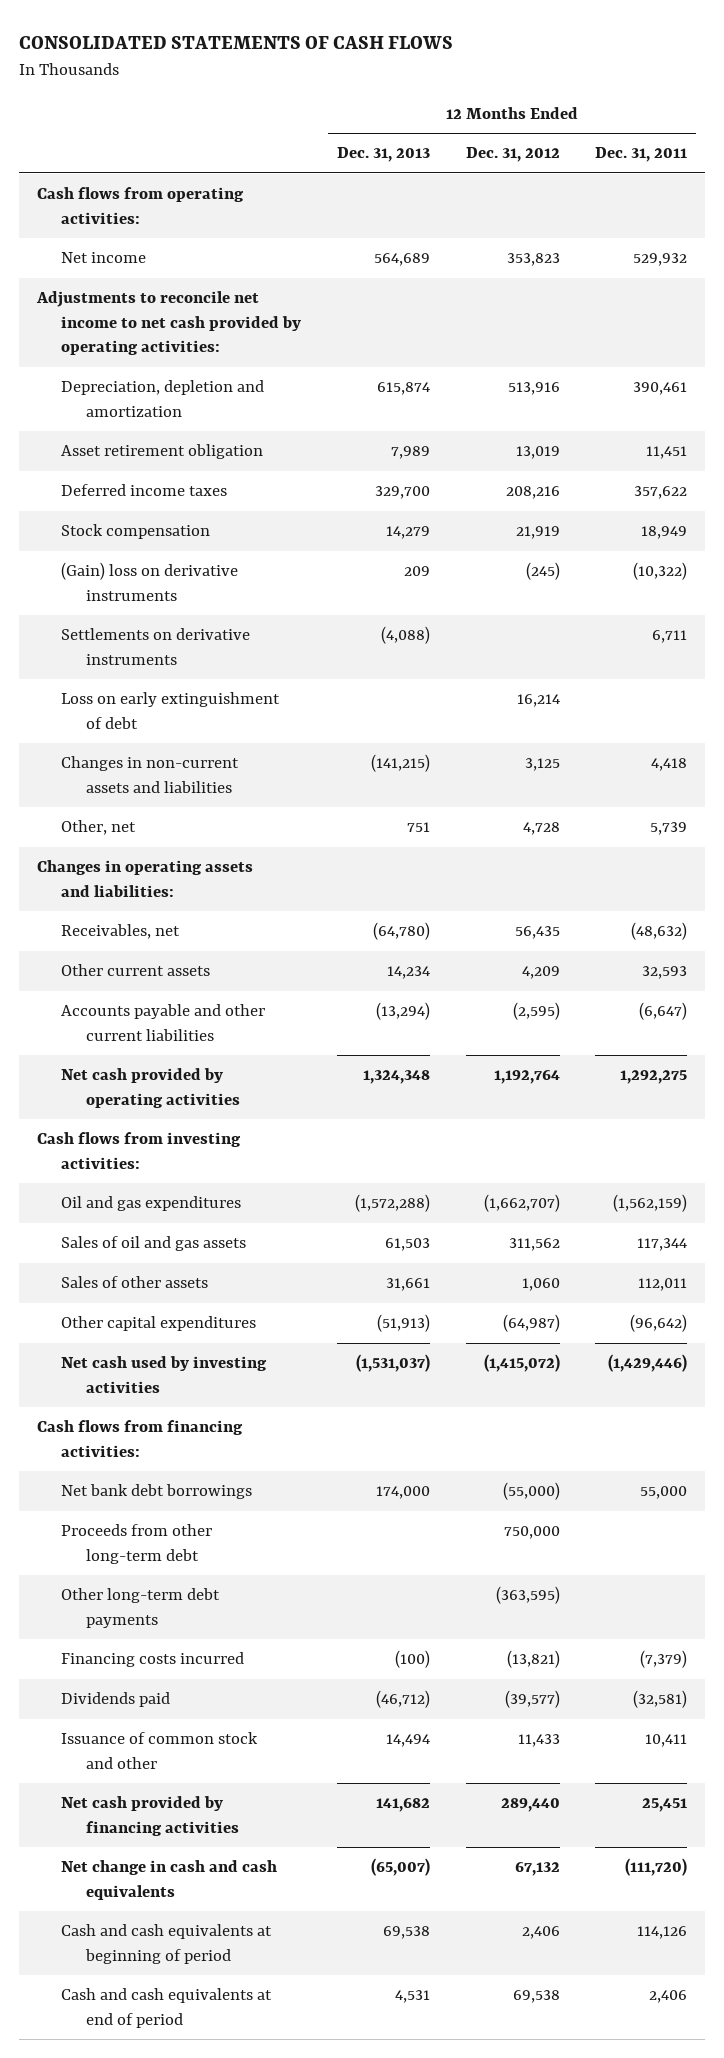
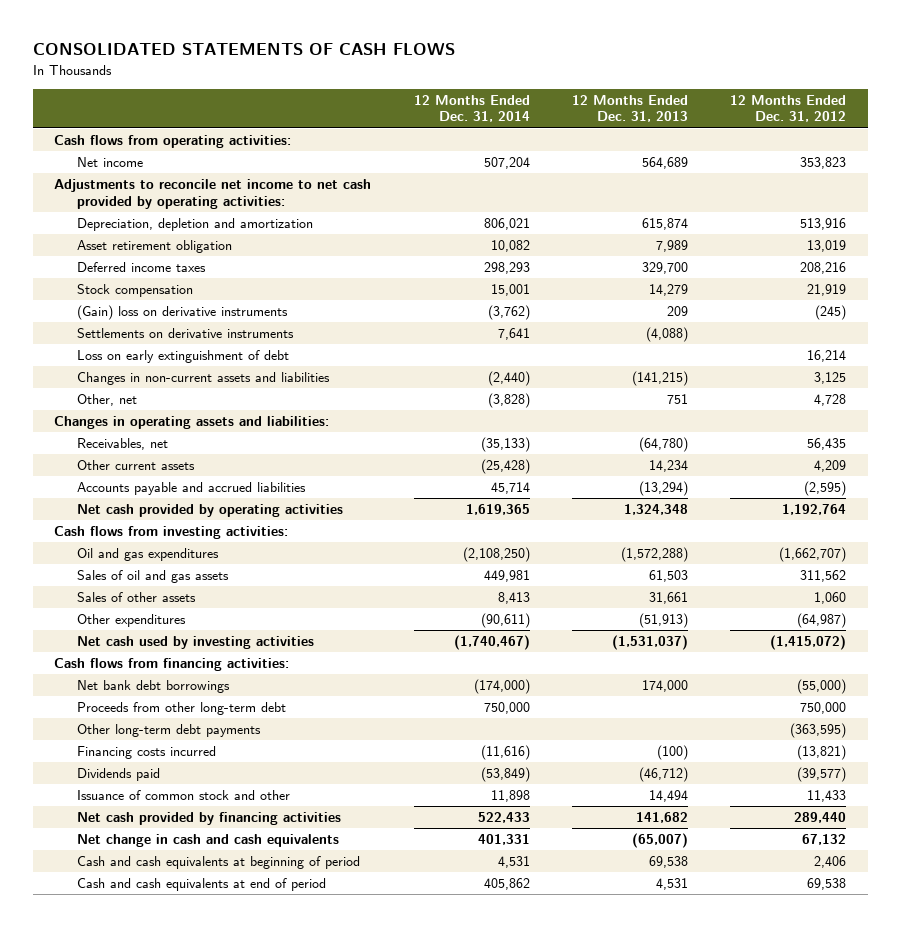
- | 12 Months Ended Dec. 31, 2013 | 12 Months Ended Dec. 31, 2012 | 12 Months Ended Dec. 31, 2011
+ | 12 Months Ended Dec. 31, 2014 | 12 Months Ended Dec. 31, 2013 | 12 Months Ended Dec. 31, 2012
- Accounts payable and other current liabilities | (13,294) | (2,595) | (6,647)
+ Accounts payable and accrued liabilities | 45,714 | (13,294) | (2,595)
- Other capital expenditures | (51,913) | (64,987) | (96,642)
+ Other expenditures | (90,611) | (51,913) | (64,987)

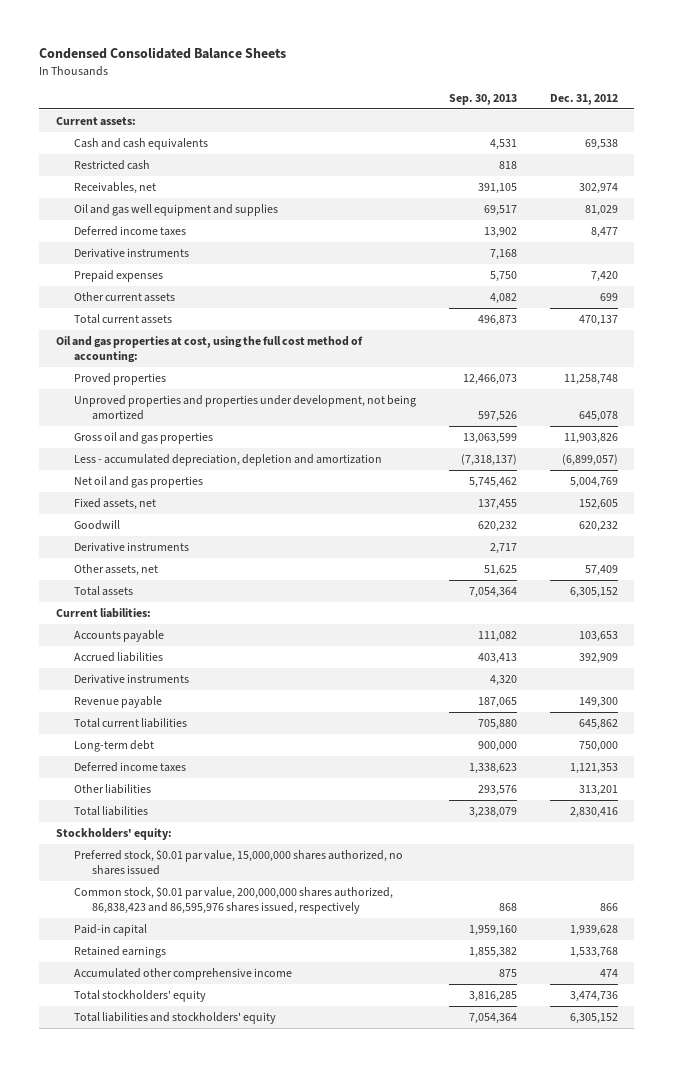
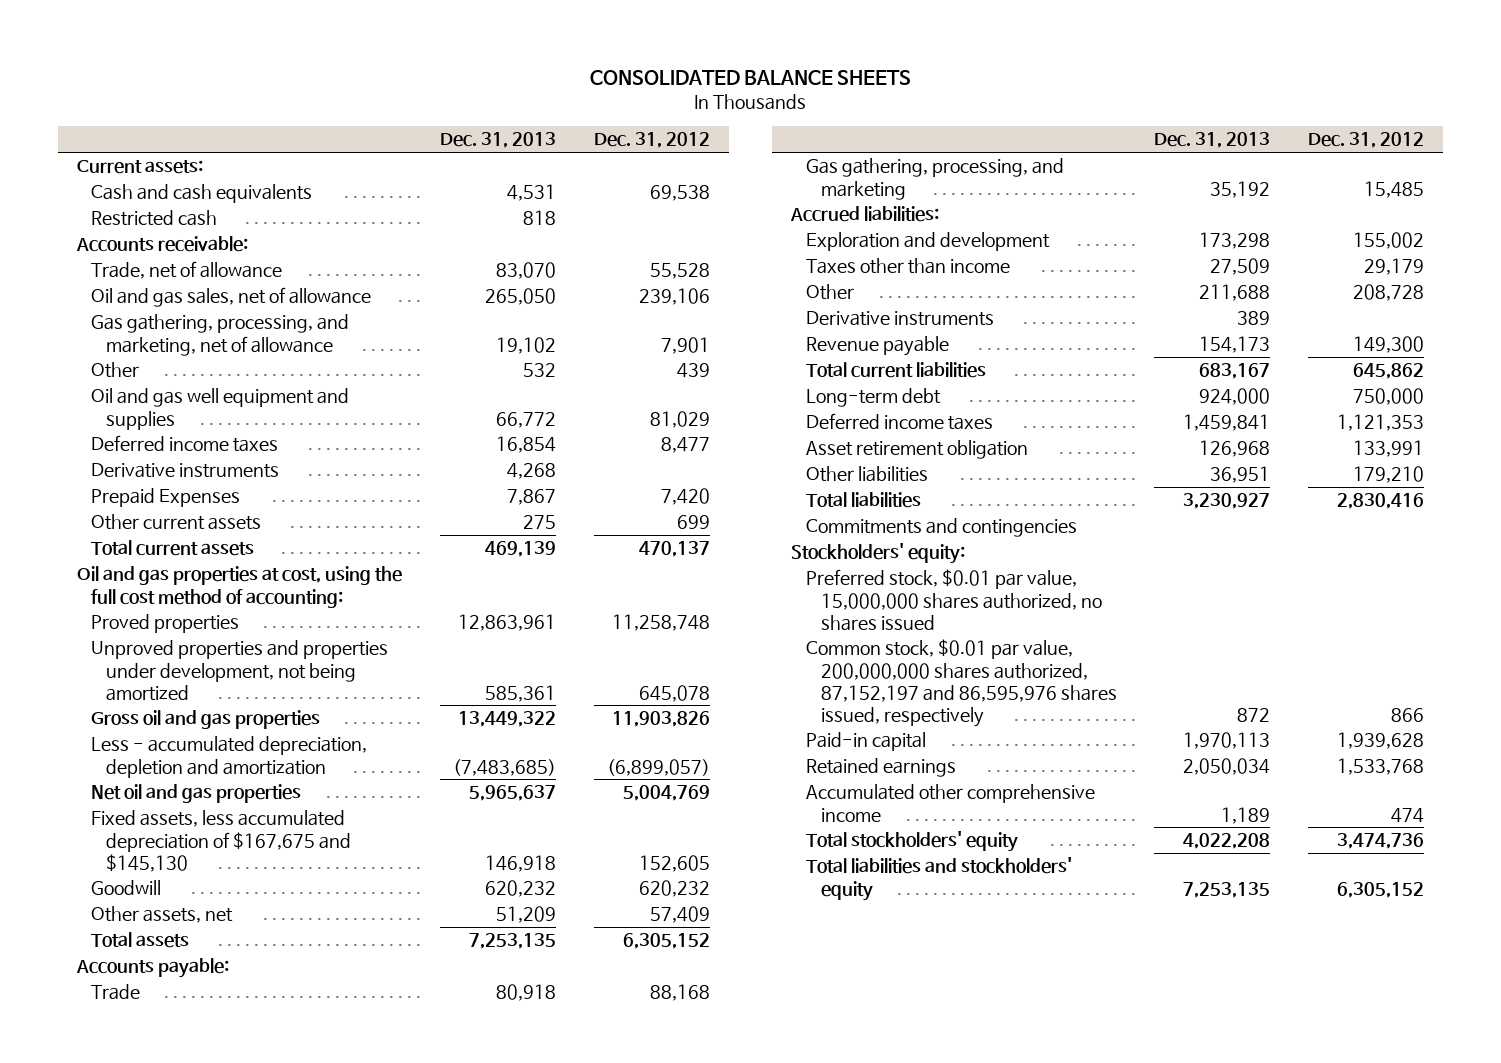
- Condensed Consolidated Balance Sheets
+ CONSOLIDATED BALANCE SHEETS
- | Sep. 30, 2013 | Dec. 31, 2012
+ | Dec. 31, 2013 | Dec. 31, 2012
- Receivables, net | 391,105 | 302,974
+ Accounts receivable:
+ Trade, net of allowance | 83,070 | 55,528
+ Oil and gas sales, net of allowance | 265,050 | 239,106
+ Gas gathering, processing, and marketing, net of allowance | 19,102 | 7,901
+ Other | 532 | 439
- Prepaid expenses | 5,750 | 7,420
+ Prepaid Expenses | 7,867 | 7,420
- Fixed assets, net | 137,455 | 152,605
+ Fixed assets, less accumulated depreciation of $167,675 and $145,130 | 146,918 | 152,605
- Derivative instruments | 2,717 |
- Current liabilities:
- Accounts payable | 111,082 | 103,653
- Accrued liabilities | 403,413 | 392,909
+ Accounts payable:
+ Trade | 80,918 | 88,168
+ Gas gathering, processing, and marketing | 35,192 | 15,485
+ Accrued liabilities:
+ Exploration and development | 173,298 | 155,002
+ Taxes other than income | 27,509 | 29,179
+ Other | 211,688 | 208,728
- Other liabilities | 293,576 | 313,201
+ Asset retirement obligation | 126,968 | 133,991
+ Other liabilities | 36,951 | 179,210
+ Commitments and contingencies
- Common stock, $0.01 par value, 200,000,000 shares authorized, 86,838,423 and 86,595,976 shares issued, respectively | 868 | 866
+ Common stock, $0.01 par value, 200,000,000 shares authorized, 87,152,197 and 86,595,976 shares issued, respectively | 872 | 866

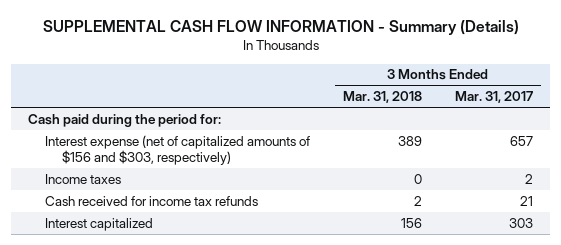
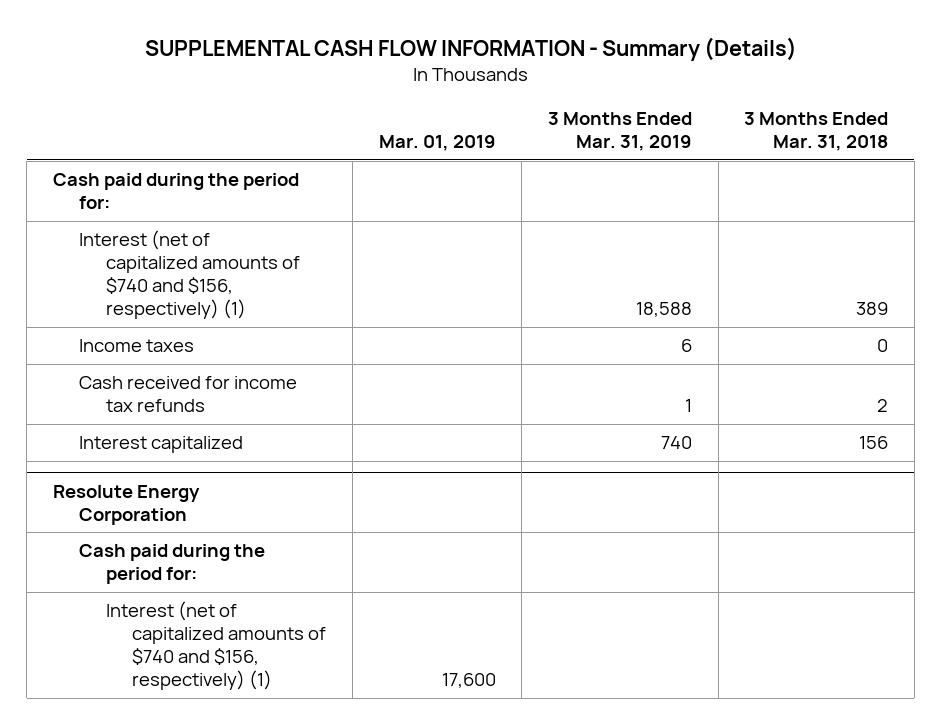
- | 3 Months Ended Mar. 31, 2018 | 3 Months Ended Mar. 31, 2017
+ | Mar. 01, 2019 | 3 Months Ended Mar. 31, 2019 | 3 Months Ended Mar. 31, 2018
- Interest expense (net of capitalized amounts of $156 and $303, respectively) | 389 | 657
+ Interest (net of capitalized amounts of $740 and $156, respectively) (1) | | 18,588 | 389
+ Resolute Energy Corporation
+ Cash paid during the period for:
+ Interest (net of capitalized amounts of $740 and $156, respectively) (1) | 17,600 | |

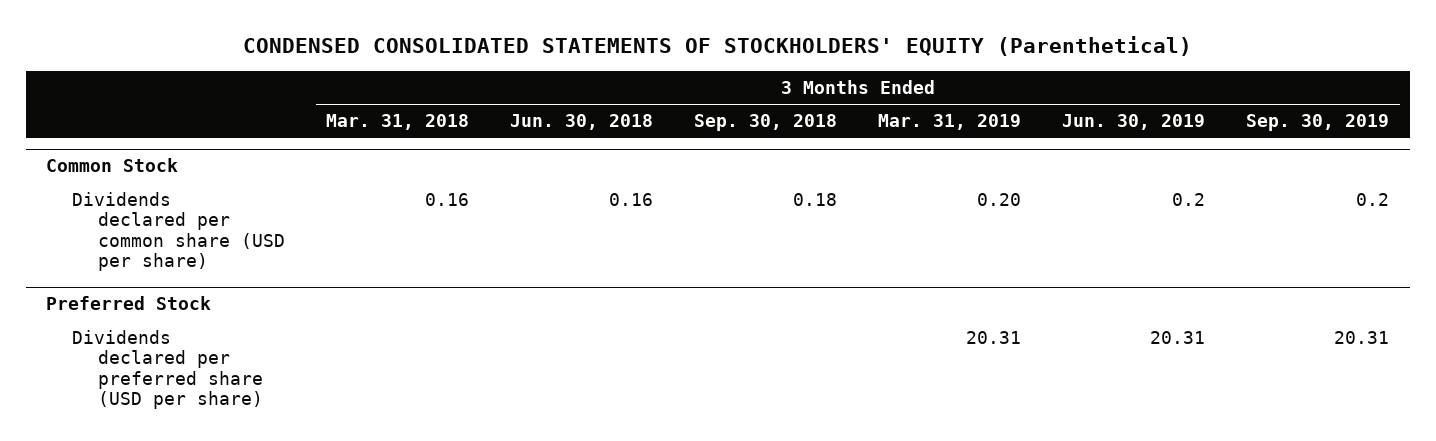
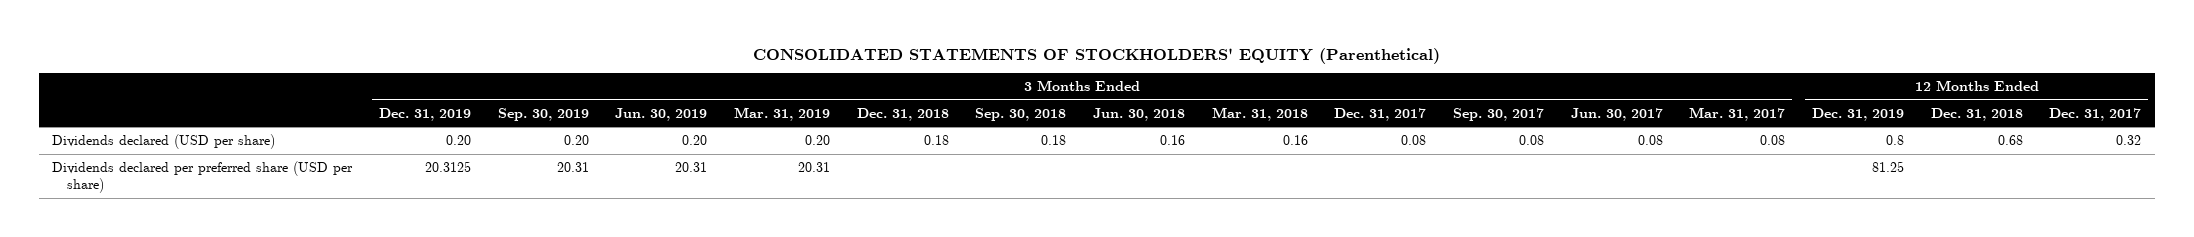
- CONDENSED CONSOLIDATED STATEMENTS OF STOCKHOLDERS' EQUITY (Parenthetical)
+ CONSOLIDATED STATEMENTS OF STOCKHOLDERS' EQUITY (Parenthetical)
- | 3 Months Ended Mar. 31, 2018 | 3 Months Ended Jun. 30, 2018 | 3 Months Ended Sep. 30, 2018 | 3 Months Ended Mar. 31, 2019 | 3 Months Ended Jun. 30, 2019 | 3 Months Ended Sep. 30, 2019
+ | 3 Months Ended Dec. 31, 2019 | 3 Months Ended Sep. 30, 2019 | 3 Months Ended Jun. 30, 2019 | 3 Months Ended Mar. 31, 2019 | 3 Months Ended Dec. 31, 2018 | 3 Months Ended Sep. 30, 2018 | 3 Months Ended Jun. 30, 2018 | 3 Months Ended Mar. 31, 2018 | 3 Months Ended Dec. 31, 2017 | 3 Months Ended Sep. 30, 2017 | 3 Months Ended Jun. 30, 2017 | 3 Months Ended Mar. 31, 2017 | 12 Months Ended Dec. 31, 2019 | 12 Months Ended Dec. 31, 2018 | 12 Months Ended Dec. 31, 2017
- Common Stock
- Dividends declared per common share (USD per share) | 0.16 | 0.16 | 0.18 | 0.20 | 0.2 | 0.2
- Preferred Stock
+ Dividends declared (USD per share) | 0.20 | 0.20 | 0.20 | 0.20 | 0.18 | 0.18 | 0.16 | 0.16 | 0.08 | 0.08 | 0.08 | 0.08 | 0.8 | 0.68 | 0.32

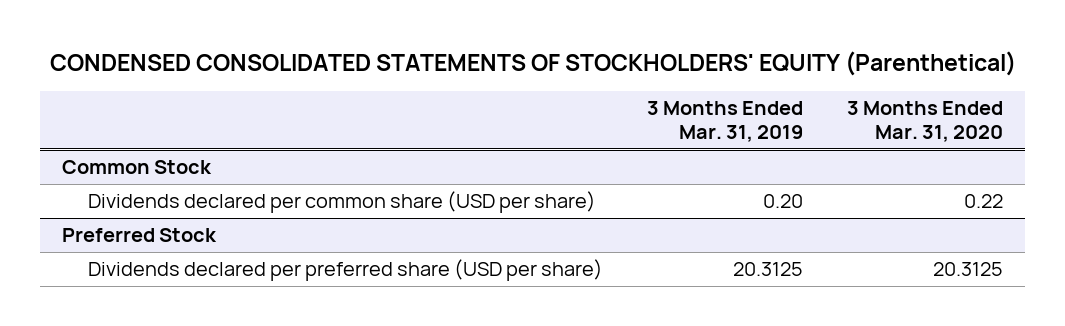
- CONSOLIDATED STATEMENTS OF STOCKHOLDERS' EQUITY (Parenthetical)
+ CONDENSED CONSOLIDATED STATEMENTS OF STOCKHOLDERS' EQUITY (Parenthetical)
- | 3 Months Ended Dec. 31, 2019 | 3 Months Ended Sep. 30, 2019 | 3 Months Ended Jun. 30, 2019 | 3 Months Ended Mar. 31, 2019 | 3 Months Ended Dec. 31, 2018 | 3 Months Ended Sep. 30, 2018 | 3 Months Ended Jun. 30, 2018 | 3 Months Ended Mar. 31, 2018 | 3 Months Ended Dec. 31, 2017 | 3 Months Ended Sep. 30, 2017 | 3 Months Ended Jun. 30, 2017 | 3 Months Ended Mar. 31, 2017 | 12 Months Ended Dec. 31, 2019 | 12 Months Ended Dec. 31, 2018 | 12 Months Ended Dec. 31, 2017
+ | 3 Months Ended Mar. 31, 2019 | 3 Months Ended Mar. 31, 2020
- Dividends declared (USD per share) | 0.20 | 0.20 | 0.20 | 0.20 | 0.18 | 0.18 | 0.16 | 0.16 | 0.08 | 0.08 | 0.08 | 0.08 | 0.8 | 0.68 | 0.32
- Dividends declared per preferred share (USD per share) | 20.3125 | 20.31 | 20.31 | 20.31 | | | | | | | | | 81.25 | |
+ Common Stock
+ Dividends declared per common share (USD per share) | 0.20 | 0.22
+ Preferred Stock
+ Dividends declared per preferred share (USD per share) | 20.3125 | 20.3125

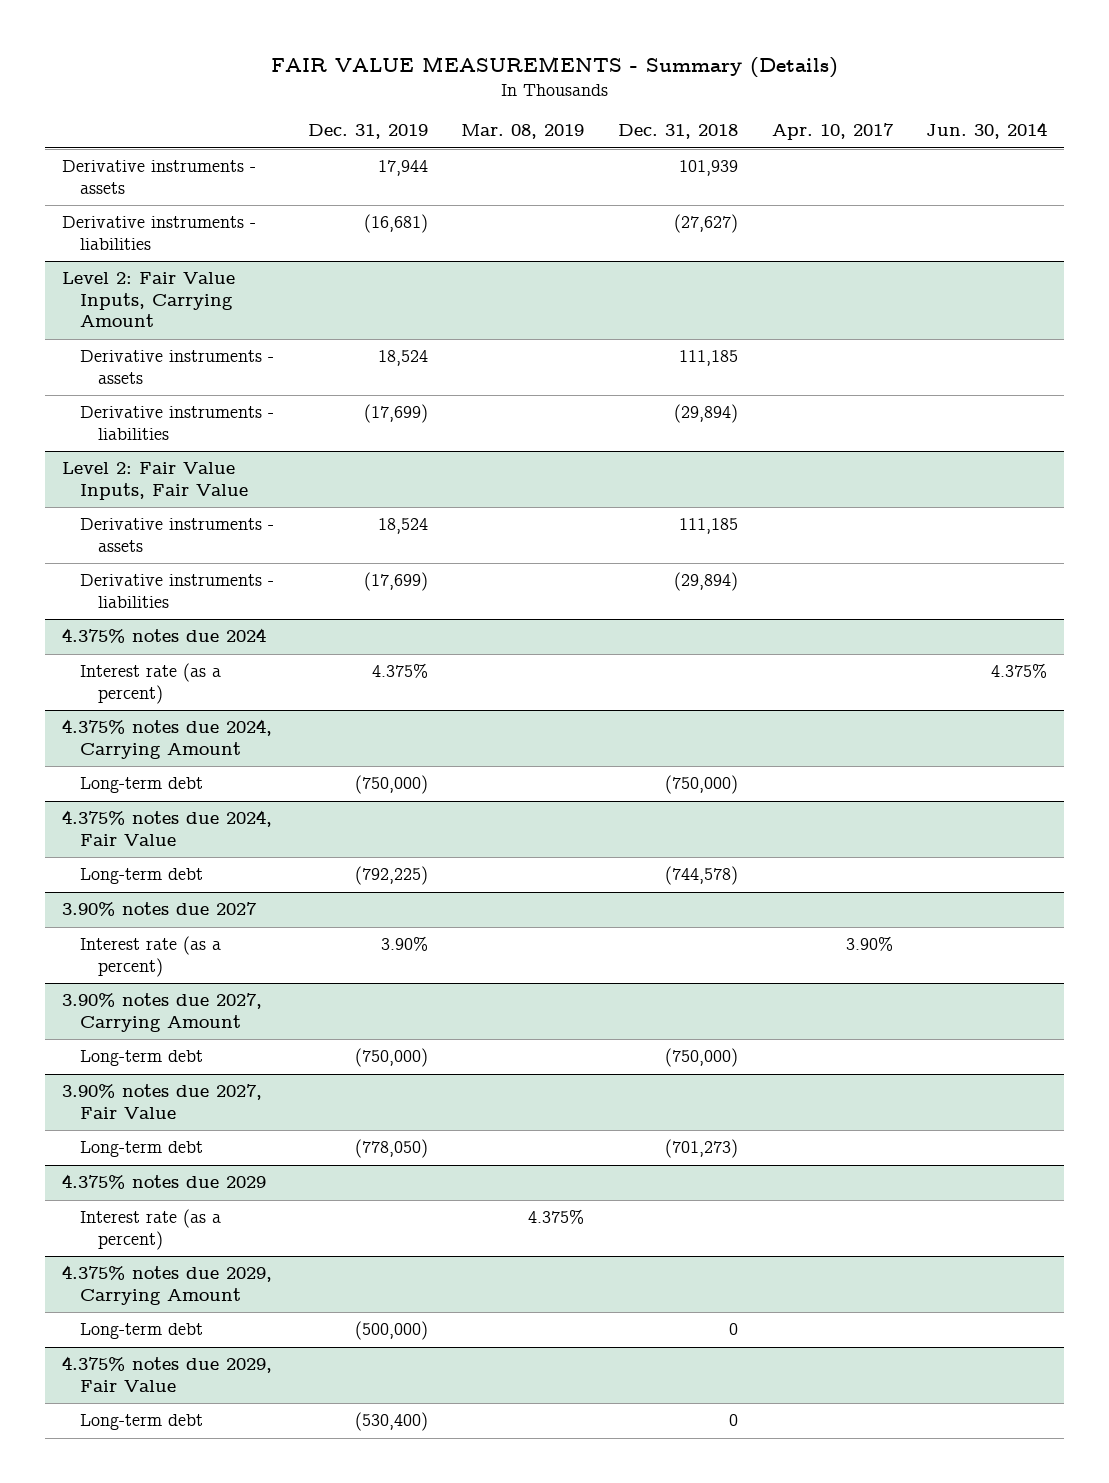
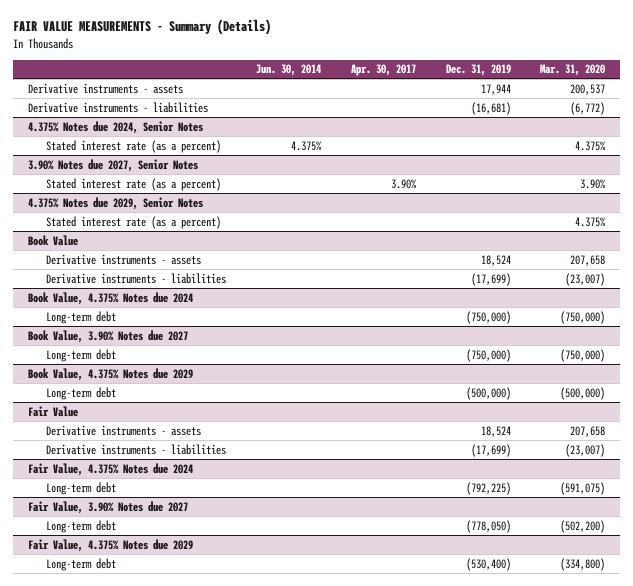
- | Dec. 31, 2019 | Mar. 08, 2019 | Dec. 31, 2018 | Apr. 10, 2017 | Jun. 30, 2014
+ | Jun. 30, 2014 | Apr. 30, 2017 | Dec. 31, 2019 | Mar. 31, 2020
- Level 2: Fair Value Inputs, Carrying Amount
+ 4.375% Notes due 2024, Senior Notes
+ Stated interest rate (as a percent) | 4.375% | | | 4.375%
+ 3.90% Notes due 2027, Senior Notes
+ Stated interest rate (as a percent) | | 3.90% | | 3.90%
+ 4.375% Notes due 2029, Senior Notes
+ Stated interest rate (as a percent) | | | | 4.375%
+ Book Value
- Level 2: Fair Value Inputs, Fair Value
+ Book Value, 4.375% Notes due 2024
+ Long-term debt | | | (750,000) | (750,000)
+ Book Value, 3.90% Notes due 2027
+ Long-term debt | | | (750,000) | (750,000)
+ Book Value, 4.375% Notes due 2029
+ Long-term debt | | | (500,000) | (500,000)
+ Fair Value
- 4.375% notes due 2024
- Interest rate (as a percent) | 4.375% | | | | 4.375%
- 4.375% notes due 2024, Carrying Amount
- Long-term debt | (750,000) | | (750,000) | |
- 4.375% notes due 2024, Fair Value
+ Fair Value, 4.375% Notes due 2024
- 3.90% notes due 2027
- Interest rate (as a percent) | 3.90% | | | 3.90% |
- 3.90% notes due 2027, Carrying Amount
- Long-term debt | (750,000) | | (750,000) | |
- 3.90% notes due 2027, Fair Value
+ Fair Value, 3.90% Notes due 2027
- 4.375% notes due 2029
- Interest rate (as a percent) | | 4.375% | | |
- 4.375% notes due 2029, Carrying Amount
- Long-term debt | (500,000) | | 0 | |
- 4.375% notes due 2029, Fair Value
+ Fair Value, 4.375% Notes due 2029

